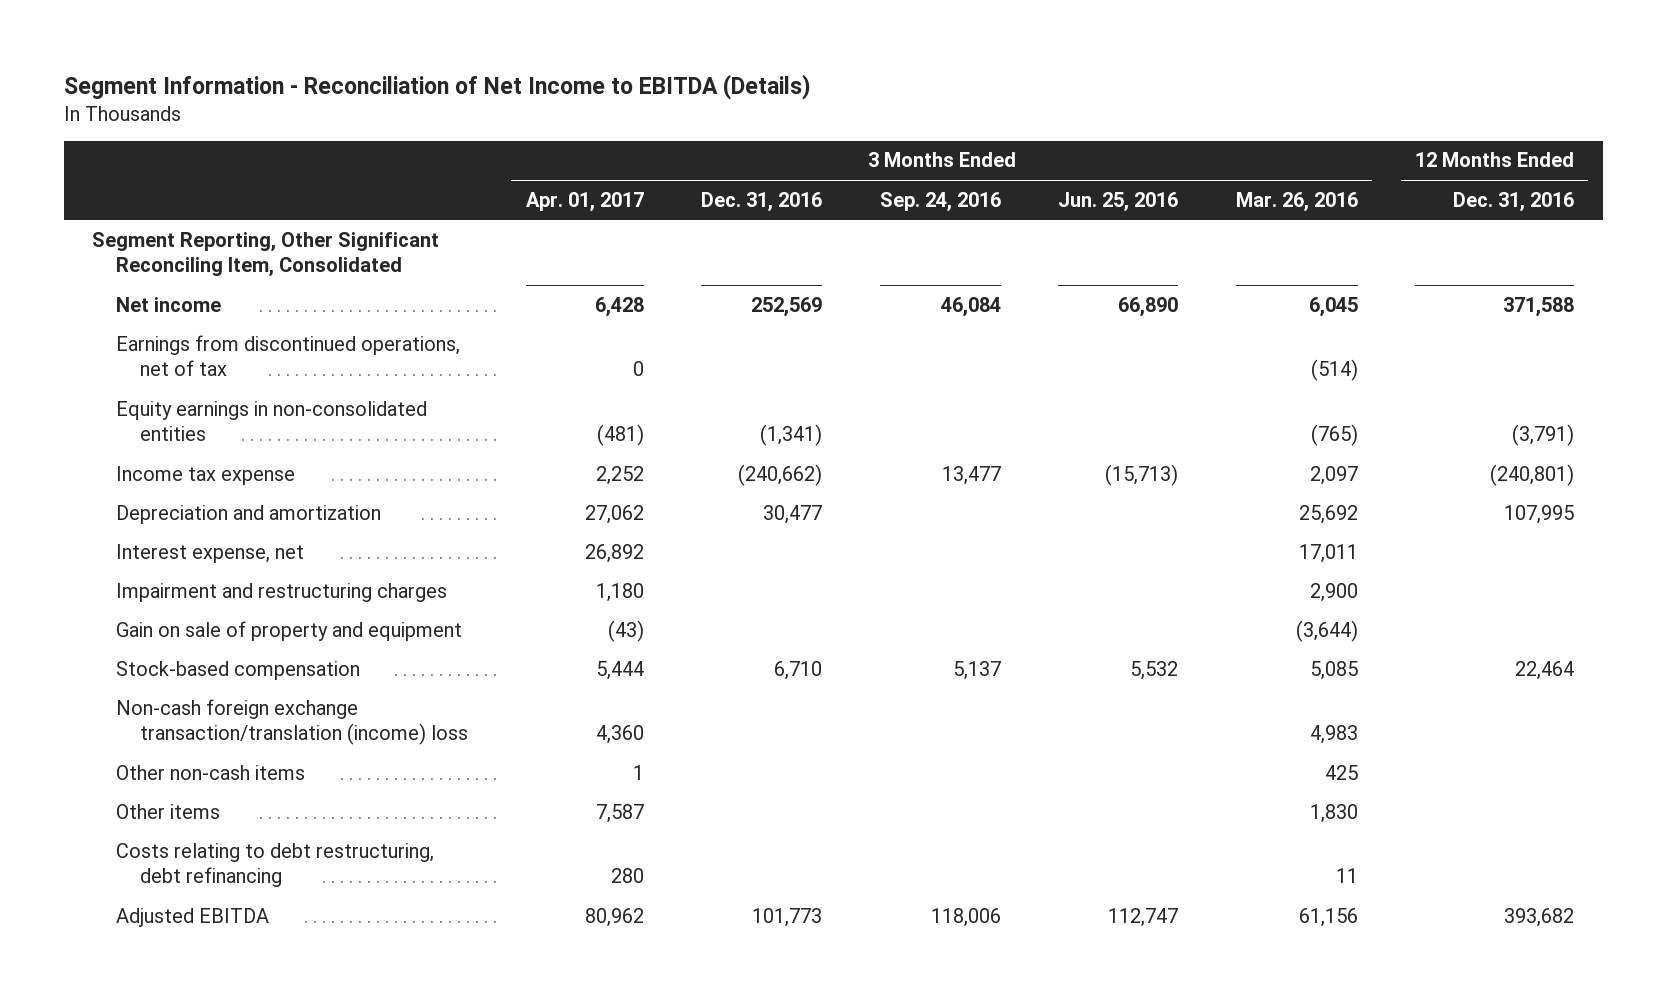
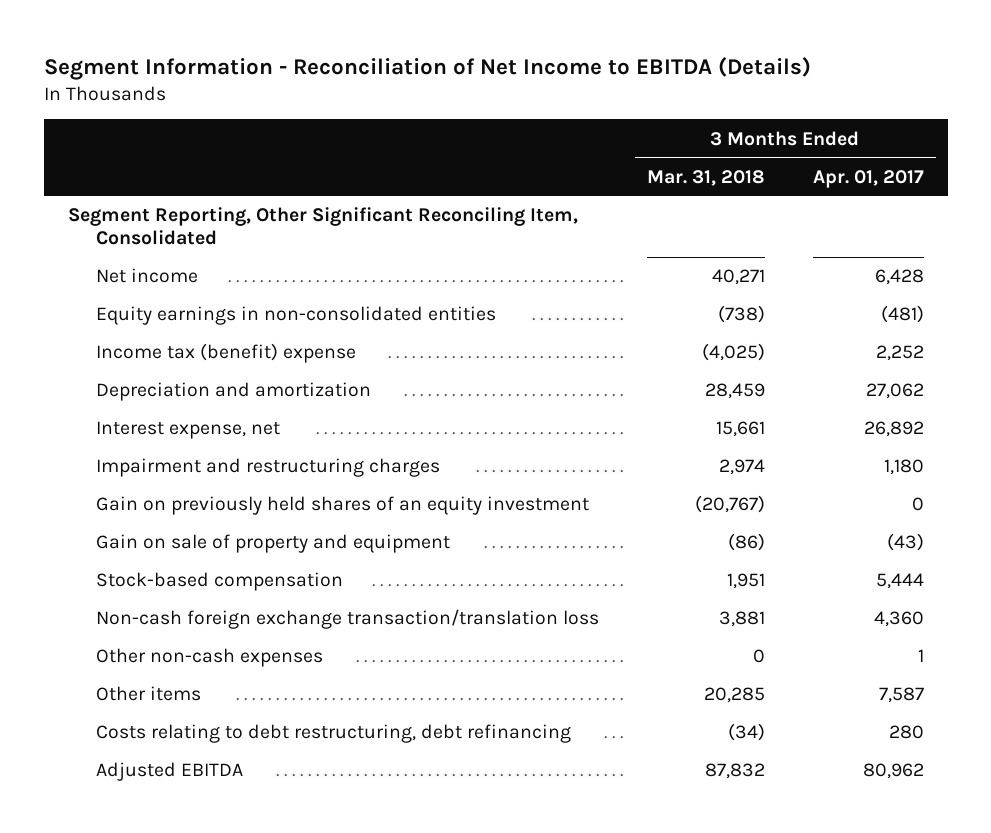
- | 3 Months Ended Apr. 01, 2017 | 3 Months Ended Dec. 31, 2016 | 3 Months Ended Sep. 24, 2016 | 3 Months Ended Jun. 25, 2016 | 3 Months Ended Mar. 26, 2016 | 12 Months Ended Dec. 31, 2016
+ | 3 Months Ended Mar. 31, 2018 | 3 Months Ended Apr. 01, 2017
- Earnings from discontinued operations, net of tax | 0 | | | | (514) |
- Income tax expense | 2,252 | (240,662) | 13,477 | (15,713) | 2,097 | (240,801)
+ Income tax (benefit) expense | (4,025) | 2,252
+ Gain on previously held shares of an equity investment | (20,767) | 0
- Non-cash foreign exchange transaction/translation (income) loss | 4,360 | | | | 4,983 |
- Other non-cash items | 1 | | | | 425 |
+ Non-cash foreign exchange transaction/translation loss | 3,881 | 4,360
+ Other non-cash expenses | 0 | 1

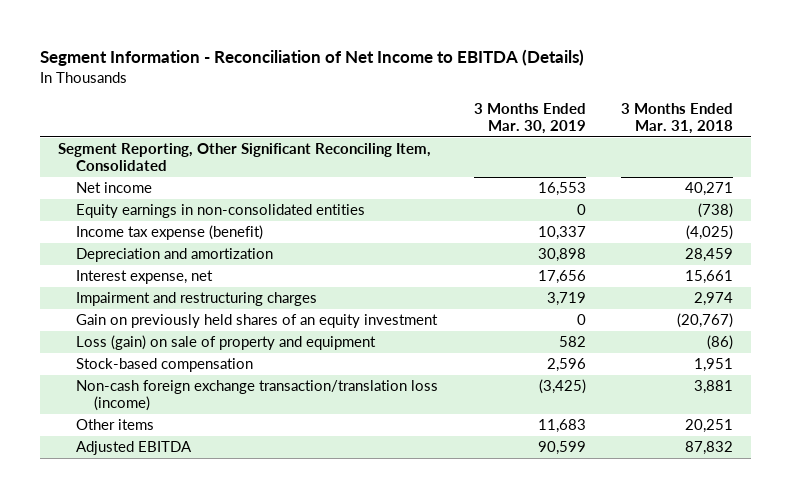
- | 3 Months Ended Mar. 31, 2018 | 3 Months Ended Apr. 01, 2017
+ | 3 Months Ended Mar. 30, 2019 | 3 Months Ended Mar. 31, 2018
- Income tax (benefit) expense | (4,025) | 2,252
+ Income tax expense (benefit) | 10,337 | (4,025)
- Gain on sale of property and equipment | (86) | (43)
+ Loss (gain) on sale of property and equipment | 582 | (86)
- Non-cash foreign exchange transaction/translation loss | 3,881 | 4,360
- Other non-cash expenses | 0 | 1
- Other items | 20,285 | 7,587
- Costs relating to debt restructuring, debt refinancing | (34) | 280
+ Non-cash foreign exchange transaction/translation loss (income) | (3,425) | 3,881
+ Other items | 11,683 | 20,251

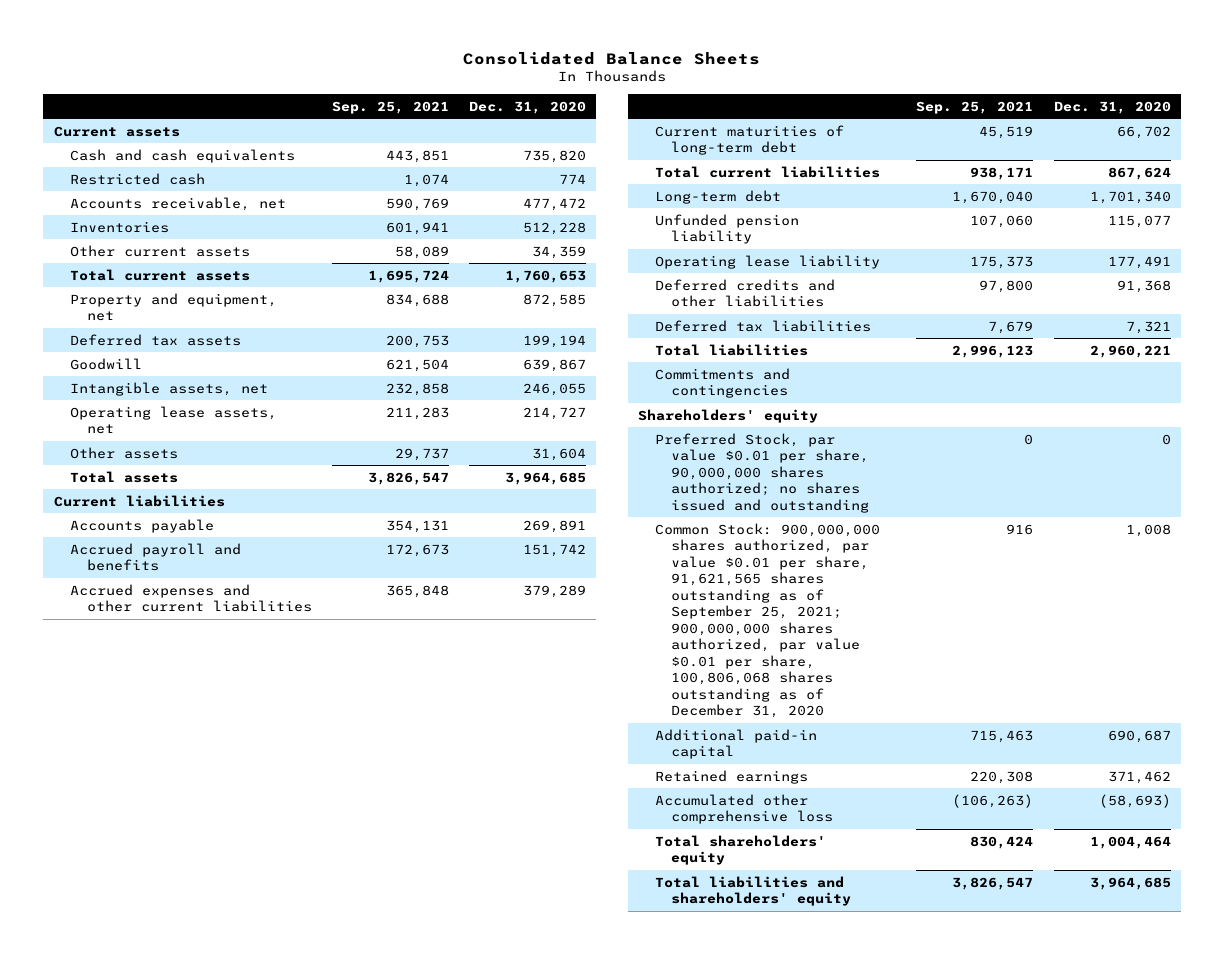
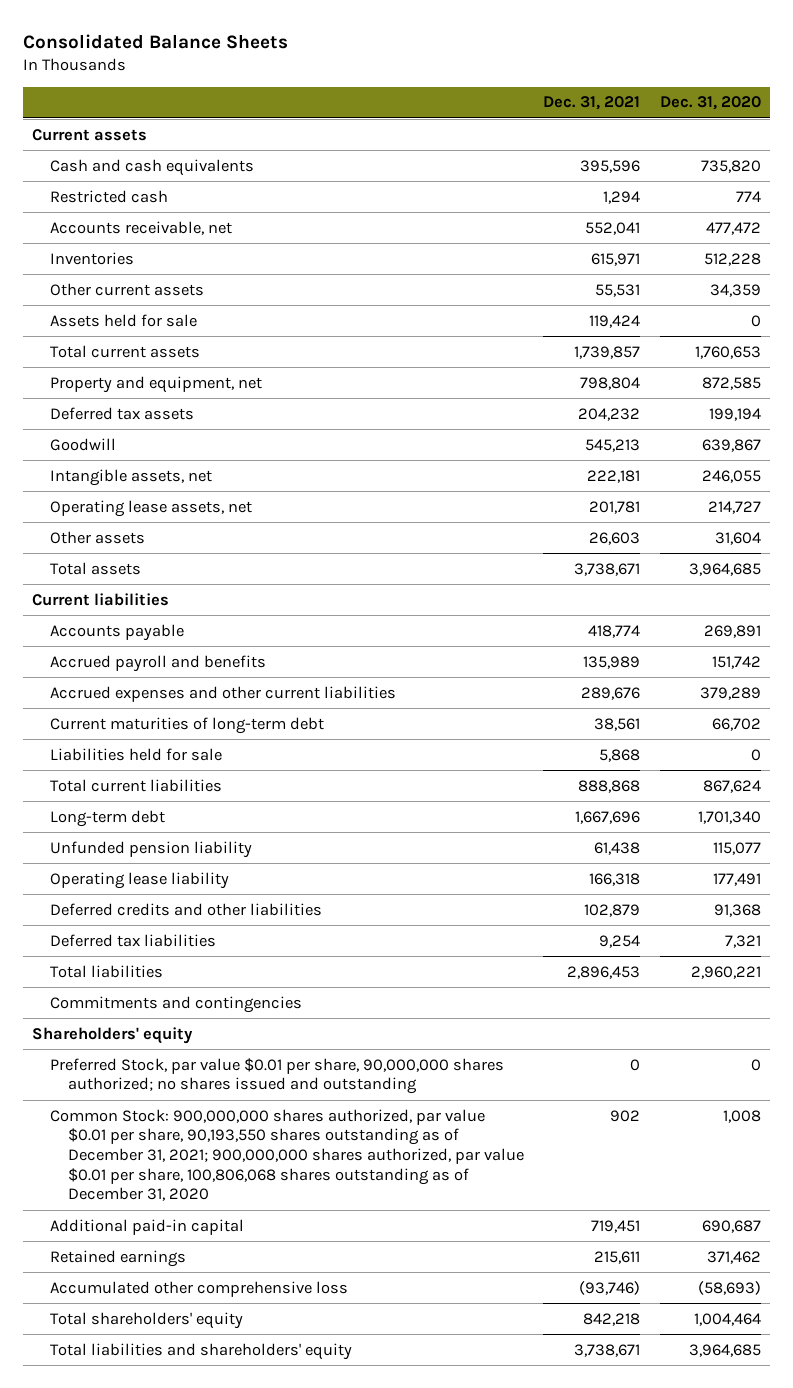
- | Sep. 25, 2021 | Dec. 31, 2020
+ | Dec. 31, 2021 | Dec. 31, 2020
+ Assets held for sale | 119,424 | 0
+ Liabilities held for sale | 5,868 | 0
- Common Stock: 900,000,000 shares authorized, par value $0.01 per share, 91,621,565 shares outstanding as of September 25, 2021; 900,000,000 shares authorized, par value $0.01 per share, 100,806,068 shares outstanding as of December 31, 2020 | 916 | 1,008
+ Common Stock: 900,000,000 shares authorized, par value $0.01 per share, 90,193,550 shares outstanding as of December 31, 2021; 900,000,000 shares authorized, par value $0.01 per share, 100,806,068 shares outstanding as of December 31, 2020 | 902 | 1,008

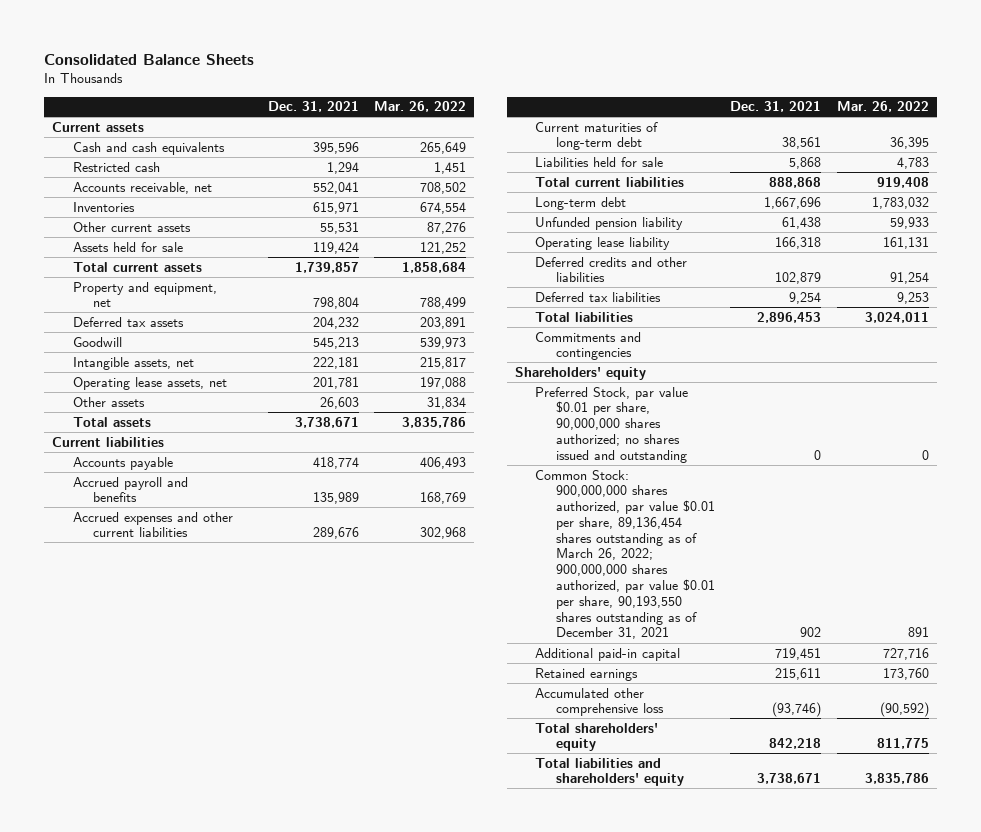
- | Dec. 31, 2021 | Dec. 31, 2020
+ | Dec. 31, 2021 | Mar. 26, 2022
- Common Stock: 900,000,000 shares authorized, par value $0.01 per share, 90,193,550 shares outstanding as of December 31, 2021; 900,000,000 shares authorized, par value $0.01 per share, 100,806,068 shares outstanding as of December 31, 2020 | 902 | 1,008
+ Common Stock: 900,000,000 shares authorized, par value $0.01 per share, 89,136,454 shares outstanding as of March 26, 2022; 900,000,000 shares authorized, par value $0.01 per share, 90,193,550 shares outstanding as of December 31, 2021 | 902 | 891

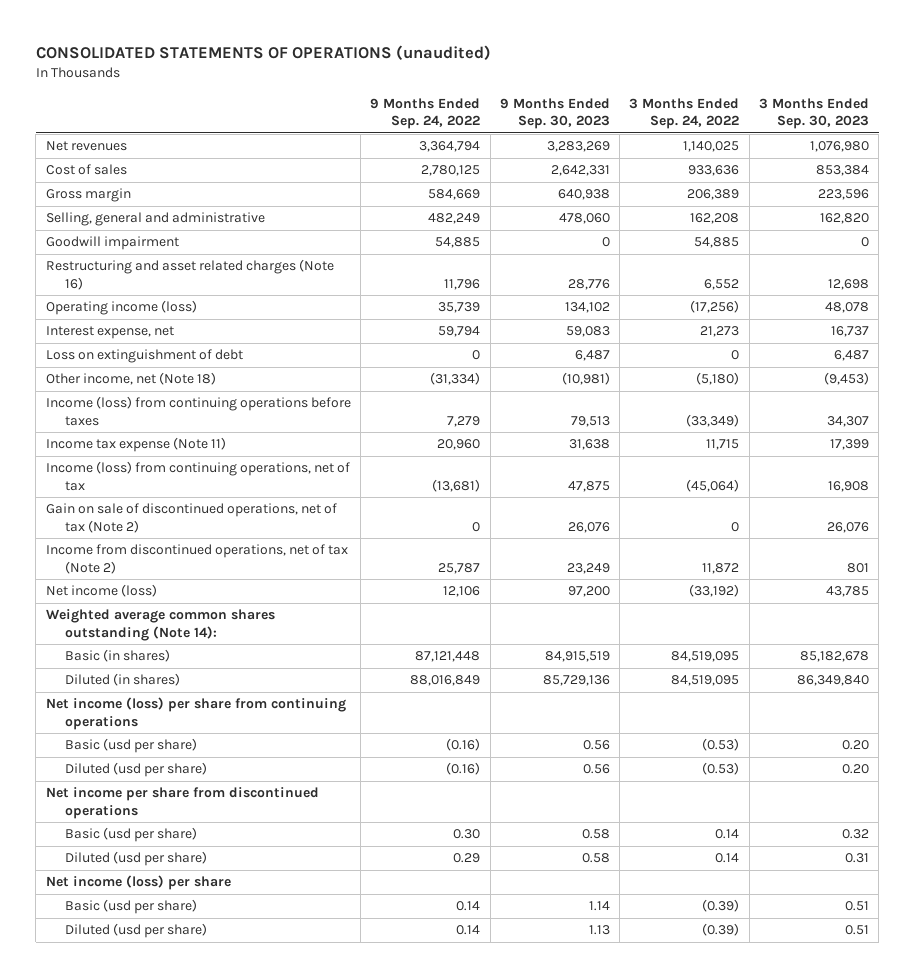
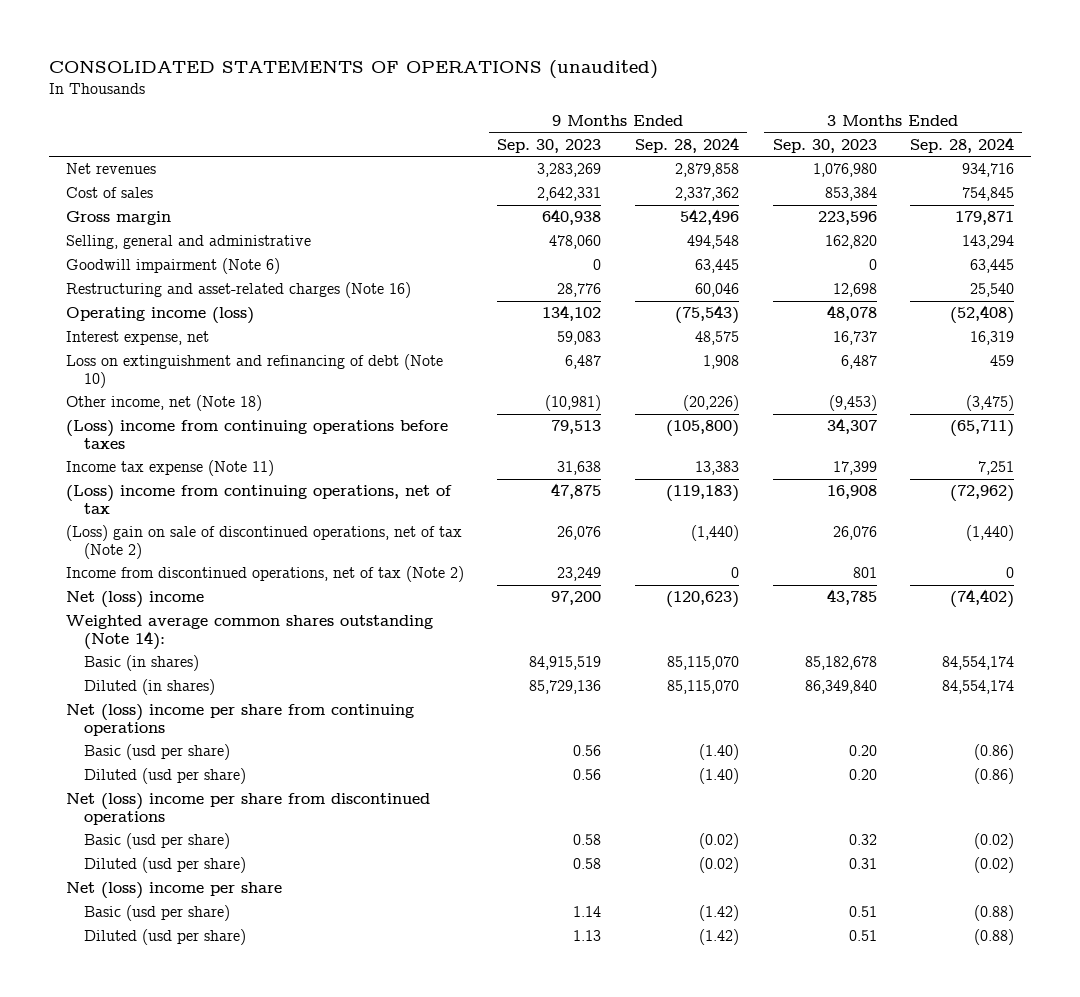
- | 9 Months Ended Sep. 24, 2022 | 9 Months Ended Sep. 30, 2023 | 3 Months Ended Sep. 24, 2022 | 3 Months Ended Sep. 30, 2023
+ | 9 Months Ended Sep. 30, 2023 | 9 Months Ended Sep. 28, 2024 | 3 Months Ended Sep. 30, 2023 | 3 Months Ended Sep. 28, 2024
- Goodwill impairment | 54,885 | 0 | 54,885 | 0
- Restructuring and asset related charges (Note 16) | 11,796 | 28,776 | 6,552 | 12,698
+ Goodwill impairment (Note 6) | 0 | 63,445 | 0 | 63,445
+ Restructuring and asset-related charges (Note 16) | 28,776 | 60,046 | 12,698 | 25,540
- Loss on extinguishment of debt | 0 | 6,487 | 0 | 6,487
+ Loss on extinguishment and refinancing of debt (Note 10) | 6,487 | 1,908 | 6,487 | 459
- Income (loss) from continuing operations before taxes | 7,279 | 79,513 | (33,349) | 34,307
+ (Loss) income from continuing operations before taxes | 79,513 | (105,800) | 34,307 | (65,711)
- Income (loss) from continuing operations, net of tax | (13,681) | 47,875 | (45,064) | 16,908
- Gain on sale of discontinued operations, net of tax (Note 2) | 0 | 26,076 | 0 | 26,076
+ (Loss) income from continuing operations, net of tax | 47,875 | (119,183) | 16,908 | (72,962)
+ (Loss) gain on sale of discontinued operations, net of tax (Note 2) | 26,076 | (1,440) | 26,076 | (1,440)
- Net income (loss) | 12,106 | 97,200 | (33,192) | 43,785
+ Net (loss) income | 97,200 | (120,623) | 43,785 | (74,402)
- Net income (loss) per share from continuing operations
+ Net (loss) income per share from continuing operations
- Net income per share from discontinued operations
+ Net (loss) income per share from discontinued operations
- Net income (loss) per share
+ Net (loss) income per share

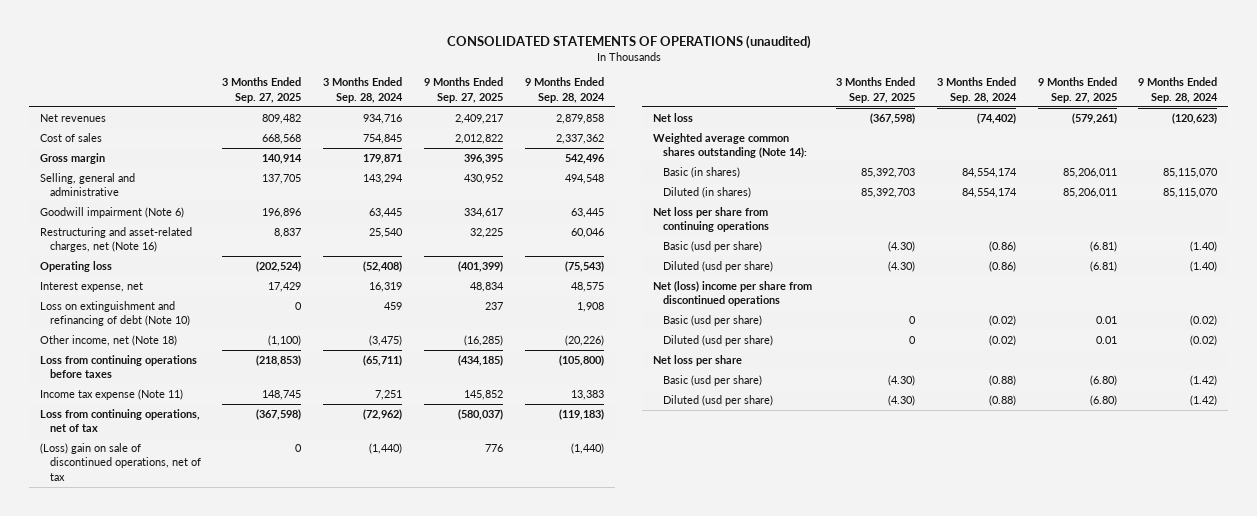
- | 9 Months Ended Sep. 30, 2023 | 9 Months Ended Sep. 28, 2024 | 3 Months Ended Sep. 30, 2023 | 3 Months Ended Sep. 28, 2024
+ | 3 Months Ended Sep. 27, 2025 | 3 Months Ended Sep. 28, 2024 | 9 Months Ended Sep. 27, 2025 | 9 Months Ended Sep. 28, 2024
- Restructuring and asset-related charges (Note 16) | 28,776 | 60,046 | 12,698 | 25,540
- Operating income (loss) | 134,102 | (75,543) | 48,078 | (52,408)
+ Restructuring and asset-related charges, net (Note 16) | 8,837 | 25,540 | 32,225 | 60,046
+ Operating loss | (202,524) | (52,408) | (401,399) | (75,543)
- (Loss) income from continuing operations before taxes | 79,513 | (105,800) | 34,307 | (65,711)
+ Loss from continuing operations before taxes | (218,853) | (65,711) | (434,185) | (105,800)
- (Loss) income from continuing operations, net of tax | 47,875 | (119,183) | 16,908 | (72,962)
- (Loss) gain on sale of discontinued operations, net of tax (Note 2) | 26,076 | (1,440) | 26,076 | (1,440)
- Income from discontinued operations, net of tax (Note 2) | 23,249 | 0 | 801 | 0
- Net (loss) income | 97,200 | (120,623) | 43,785 | (74,402)
+ Loss from continuing operations, net of tax | (367,598) | (72,962) | (580,037) | (119,183)
+ (Loss) gain on sale of discontinued operations, net of tax | 0 | (1,440) | 776 | (1,440)
+ Net loss | (367,598) | (74,402) | (579,261) | (120,623)
- Net (loss) income per share from continuing operations
+ Net loss per share from continuing operations
- Net (loss) income per share
+ Net loss per share

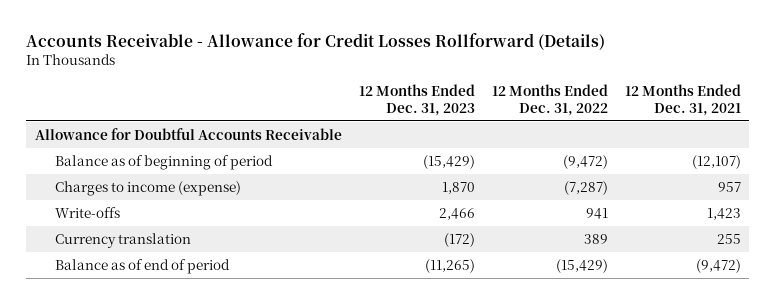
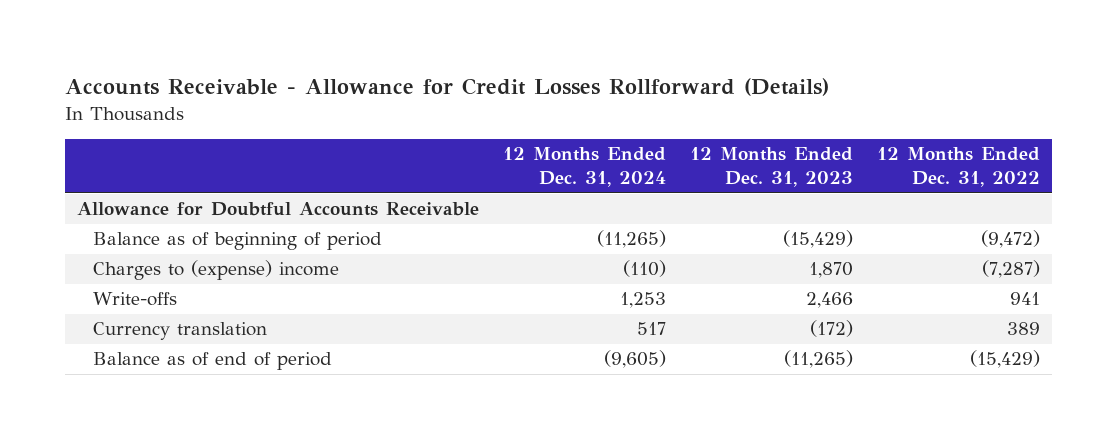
- | 12 Months Ended Dec. 31, 2023 | 12 Months Ended Dec. 31, 2022 | 12 Months Ended Dec. 31, 2021
+ | 12 Months Ended Dec. 31, 2024 | 12 Months Ended Dec. 31, 2023 | 12 Months Ended Dec. 31, 2022
- Charges to income (expense) | 1,870 | (7,287) | 957
+ Charges to (expense) income | (110) | 1,870 | (7,287)

